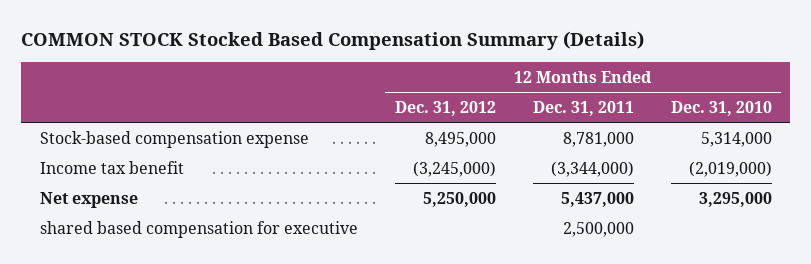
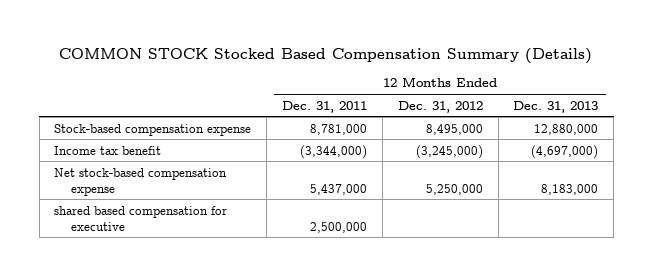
- | 12 Months Ended Dec. 31, 2012 | 12 Months Ended Dec. 31, 2011 | 12 Months Ended Dec. 31, 2010
+ | 12 Months Ended Dec. 31, 2011 | 12 Months Ended Dec. 31, 2012 | 12 Months Ended Dec. 31, 2013
- Net expense | 5,250,000 | 5,437,000 | 3,295,000
+ Net stock-based compensation expense | 5,437,000 | 5,250,000 | 8,183,000

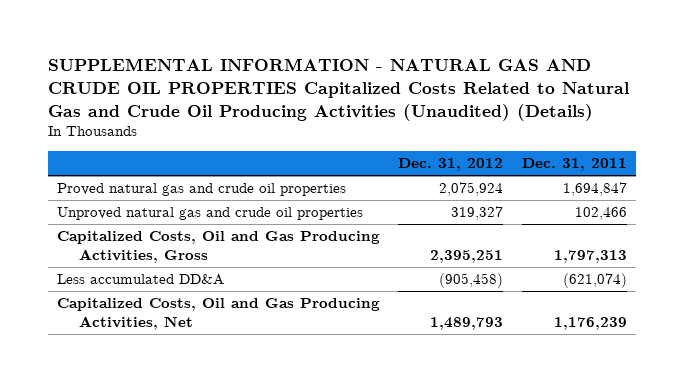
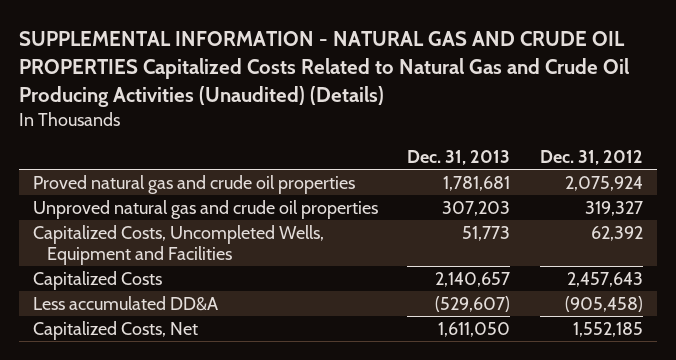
- | Dec. 31, 2012 | Dec. 31, 2011
+ | Dec. 31, 2013 | Dec. 31, 2012
- Capitalized Costs, Oil and Gas Producing Activities, Gross | 2,395,251 | 1,797,313
+ Capitalized Costs, Uncompleted Wells, Equipment and Facilities | 51,773 | 62,392
+ Capitalized Costs | 2,140,657 | 2,457,643
- Capitalized Costs, Oil and Gas Producing Activities, Net | 1,489,793 | 1,176,239
+ Capitalized Costs, Net | 1,611,050 | 1,552,185

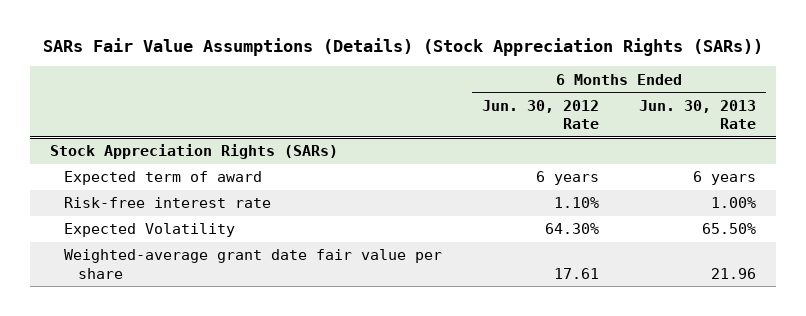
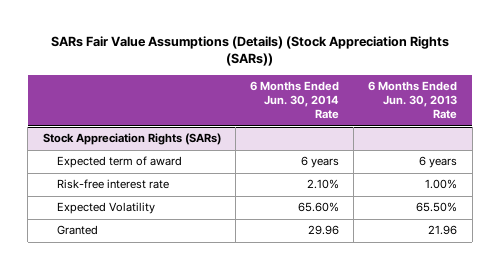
- | 6 Months Ended Jun. 30, 2012 Rate | 6 Months Ended Jun. 30, 2013 Rate
+ | 6 Months Ended Jun. 30, 2014 Rate | 6 Months Ended Jun. 30, 2013 Rate
@ Stock Appreciation Rights (SARs)
- Weighted-average grant date fair value per share | 17.61 | 21.96
+ Granted | 29.96 | 21.96

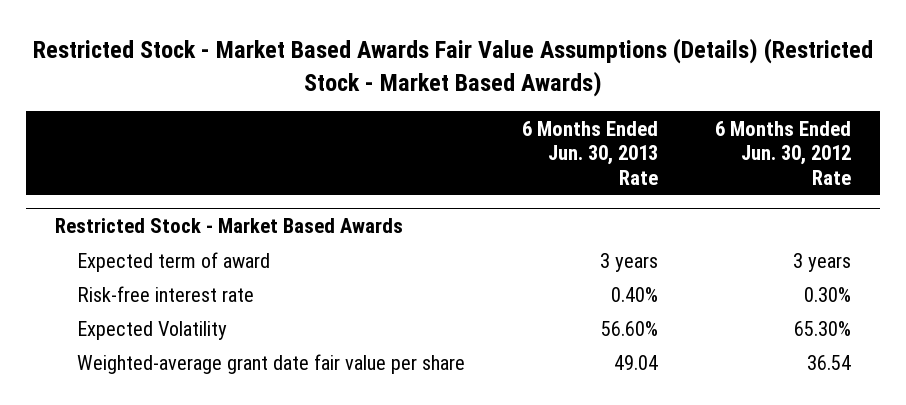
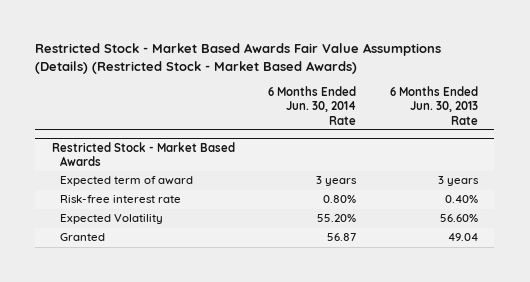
- | 6 Months Ended Jun. 30, 2013 Rate | 6 Months Ended Jun. 30, 2012 Rate
+ | 6 Months Ended Jun. 30, 2014 Rate | 6 Months Ended Jun. 30, 2013 Rate
@ Restricted Stock - Market Based Awards
- Weighted-average grant date fair value per share | 49.04 | 36.54
+ Granted | 56.87 | 49.04

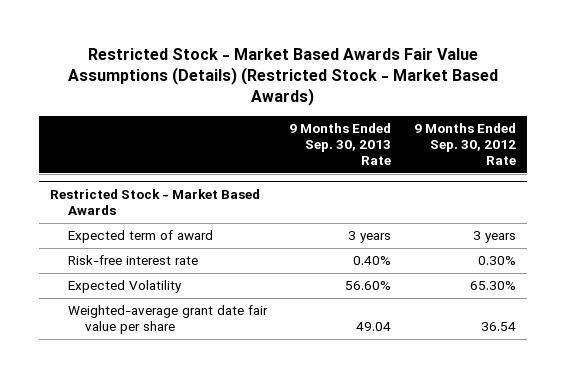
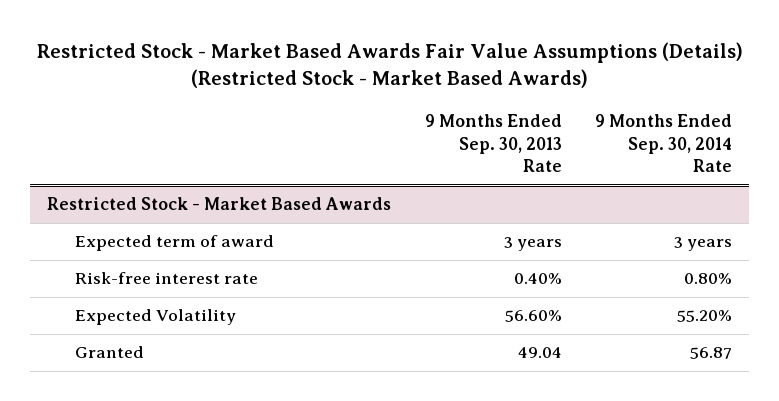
- | 9 Months Ended Sep. 30, 2013 Rate | 9 Months Ended Sep. 30, 2012 Rate
+ | 9 Months Ended Sep. 30, 2013 Rate | 9 Months Ended Sep. 30, 2014 Rate
@ Restricted Stock - Market Based Awards
- Weighted-average grant date fair value per share | 49.04 | 36.54
+ Granted | 49.04 | 56.87

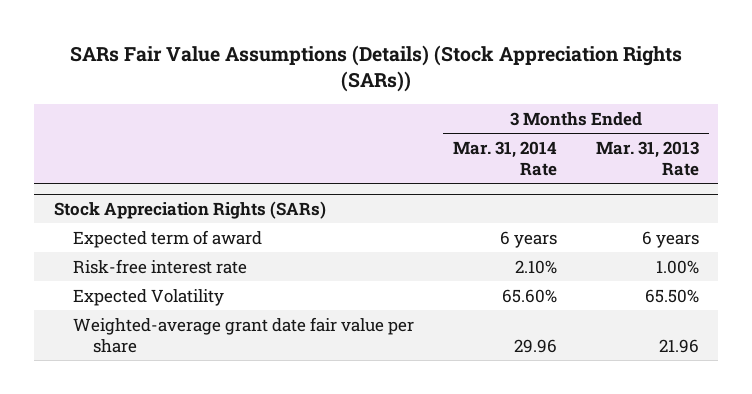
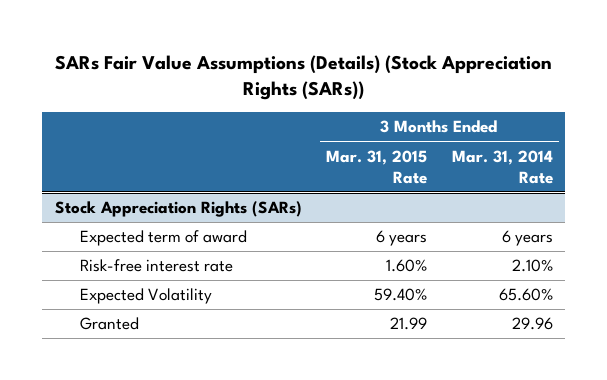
- | 3 Months Ended Mar. 31, 2014 Rate | 3 Months Ended Mar. 31, 2013 Rate
+ | 3 Months Ended Mar. 31, 2015 Rate | 3 Months Ended Mar. 31, 2014 Rate
@ Stock Appreciation Rights (SARs)
- Weighted-average grant date fair value per share | 29.96 | 21.96
+ Granted | 21.99 | 29.96

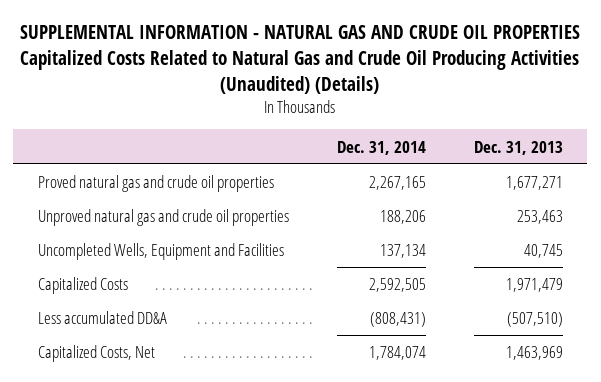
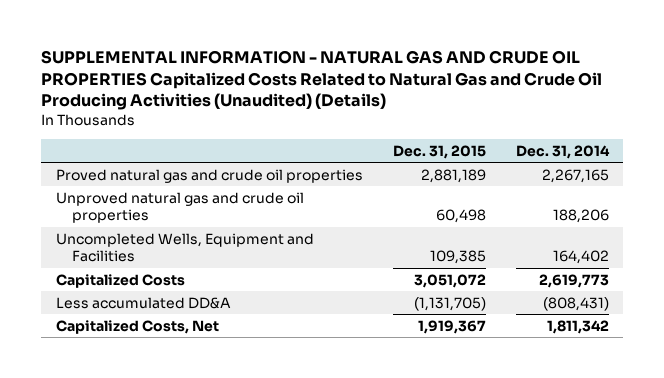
- | Dec. 31, 2014 | Dec. 31, 2013
+ | Dec. 31, 2015 | Dec. 31, 2014
- Uncompleted Wells, Equipment and Facilities | 137,134 | 40,745
- Capitalized Costs | 2,592,505 | 1,971,479
+ Uncompleted Wells, Equipment and Facilities | 109,385 | 164,402
+ Capitalized Costs | 3,051,072 | 2,619,773
- Capitalized Costs, Net | 1,784,074 | 1,463,969
+ Capitalized Costs, Net | 1,919,367 | 1,811,342

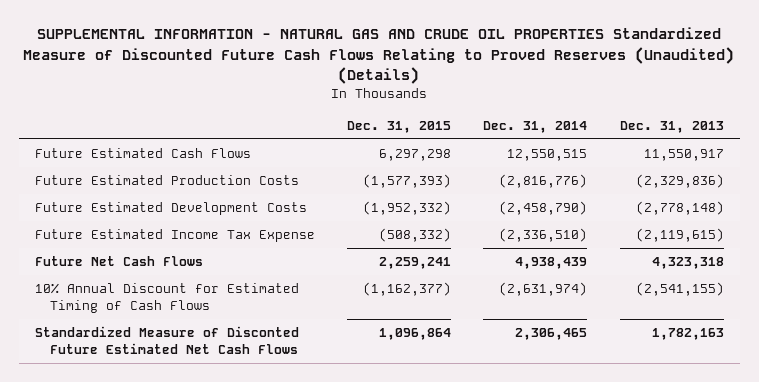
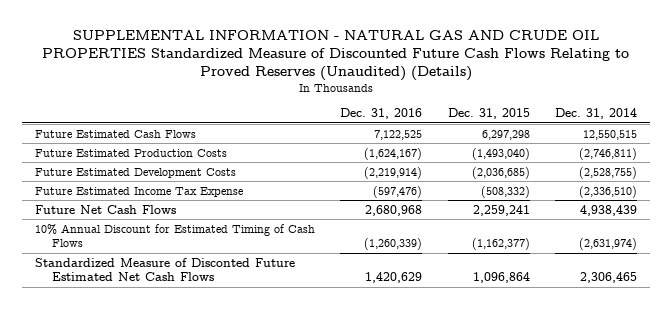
- | Dec. 31, 2015 | Dec. 31, 2014 | Dec. 31, 2013
+ | Dec. 31, 2016 | Dec. 31, 2015 | Dec. 31, 2014
- Future Estimated Production Costs | (1,577,393) | (2,816,776) | (2,329,836)
- Future Estimated Development Costs | (1,952,332) | (2,458,790) | (2,778,148)
+ Future Estimated Production Costs | (1,624,167) | (1,493,040) | (2,746,811)
+ Future Estimated Development Costs | (2,219,914) | (2,036,685) | (2,528,755)

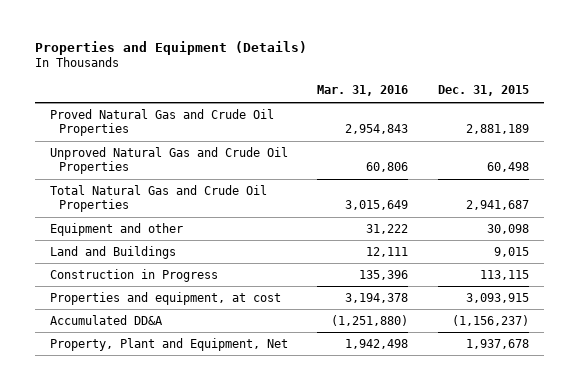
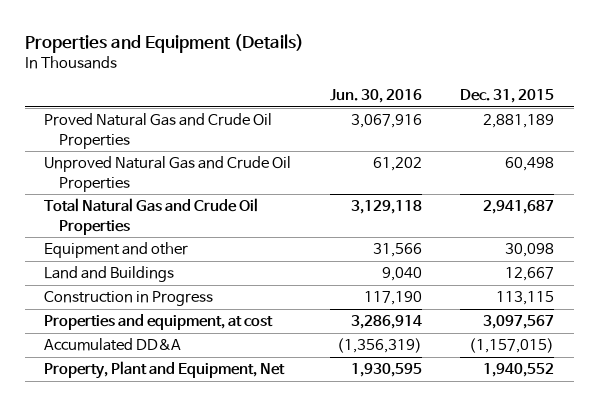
- | Mar. 31, 2016 | Dec. 31, 2015
+ | Jun. 30, 2016 | Dec. 31, 2015
- Land and Buildings | 12,111 | 9,015
+ Land and Buildings | 9,040 | 12,667
- Properties and equipment, at cost | 3,194,378 | 3,093,915
- Accumulated DD&A | (1,251,880) | (1,156,237)
- Property, Plant and Equipment, Net | 1,942,498 | 1,937,678
+ Properties and equipment, at cost | 3,286,914 | 3,097,567
+ Accumulated DD&A | (1,356,319) | (1,157,015)
+ Property, Plant and Equipment, Net | 1,930,595 | 1,940,552

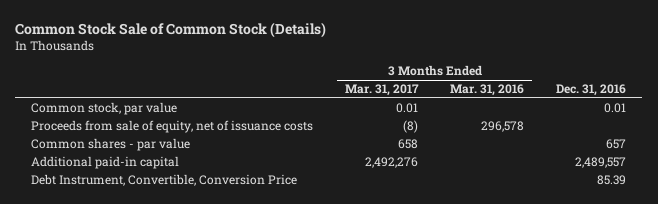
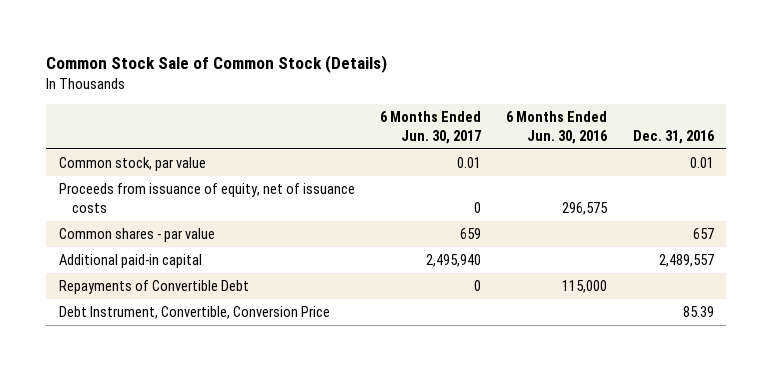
- | 3 Months Ended Mar. 31, 2017 | 3 Months Ended Mar. 31, 2016 | Dec. 31, 2016
+ | 6 Months Ended Jun. 30, 2017 | 6 Months Ended Jun. 30, 2016 | Dec. 31, 2016
- Proceeds from sale of equity, net of issuance costs | (8) | 296,578 |
+ Proceeds from issuance of equity, net of issuance costs | 0 | 296,575 |
+ Repayments of Convertible Debt | 0 | 115,000 |

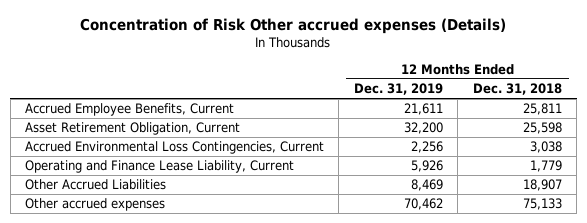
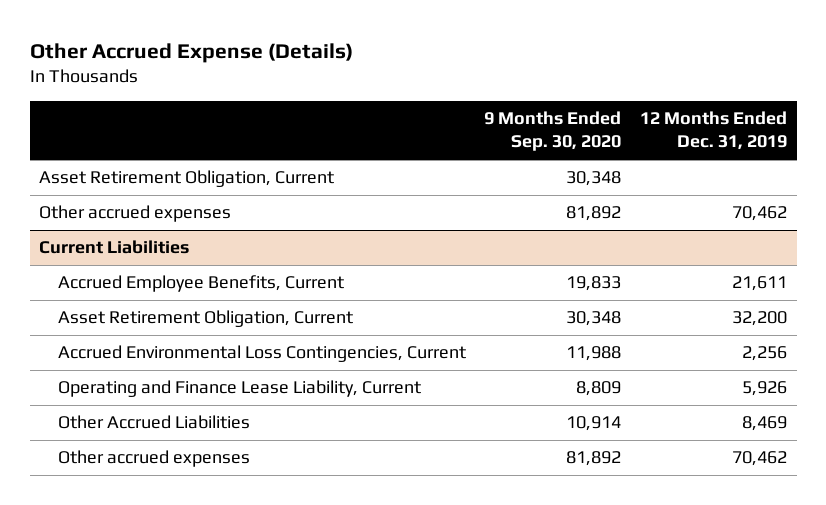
- Concentration of Risk Other accrued expenses (Details)
+ Other Accrued Expense (Details)
- | 12 Months Ended Dec. 31, 2019 | 12 Months Ended Dec. 31, 2018
+ | 9 Months Ended Sep. 30, 2020 | 12 Months Ended Dec. 31, 2019
+ Asset Retirement Obligation, Current | 30,348 |
+ Other accrued expenses | 81,892 | 70,462
+ Current Liabilities

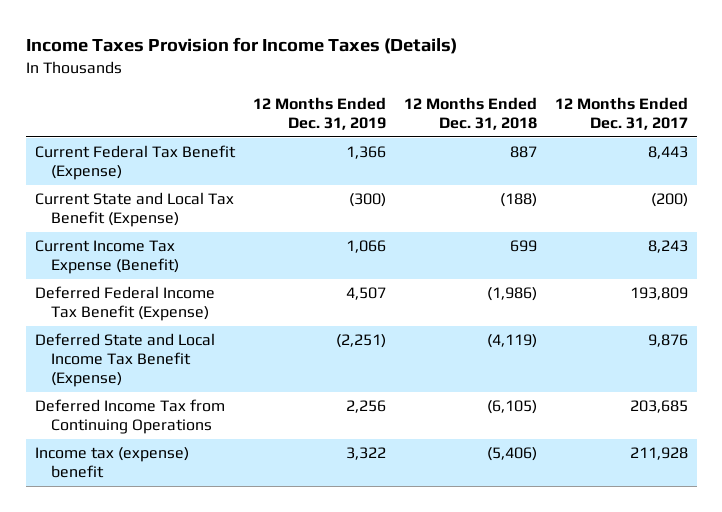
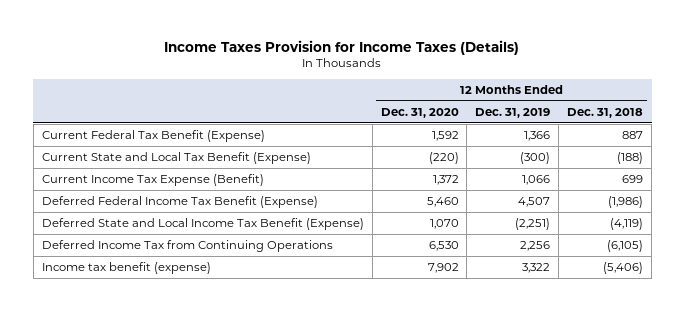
- | 12 Months Ended Dec. 31, 2019 | 12 Months Ended Dec. 31, 2018 | 12 Months Ended Dec. 31, 2017
+ | 12 Months Ended Dec. 31, 2020 | 12 Months Ended Dec. 31, 2019 | 12 Months Ended Dec. 31, 2018
- Income tax (expense) benefit | 3,322 | (5,406) | 211,928
+ Income tax benefit (expense) | 7,902 | 3,322 | (5,406)

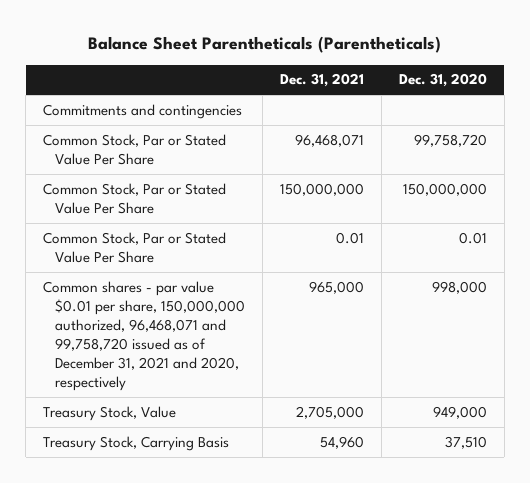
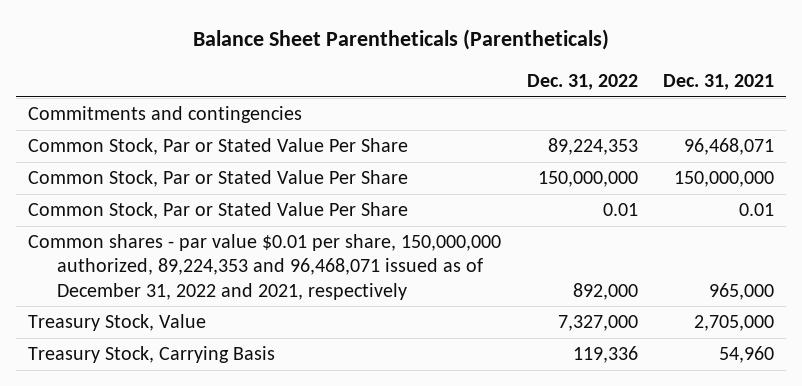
- | Dec. 31, 2021 | Dec. 31, 2020
+ | Dec. 31, 2022 | Dec. 31, 2021
- Common shares - par value $0.01 per share, 150,000,000 authorized, 96,468,071 and 99,758,720 issued as of December 31, 2021 and 2020, respectively | 965,000 | 998,000
+ Common shares - par value $0.01 per share, 150,000,000 authorized, 89,224,353 and 96,468,071 issued as of December 31, 2022 and 2021, respectively | 892,000 | 965,000

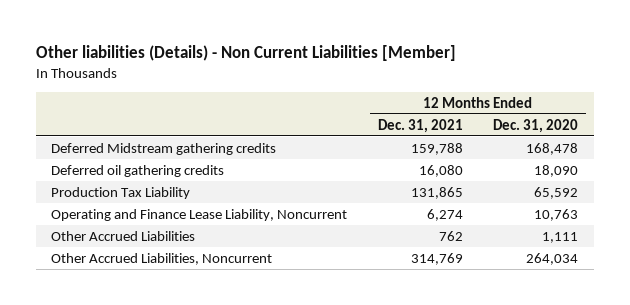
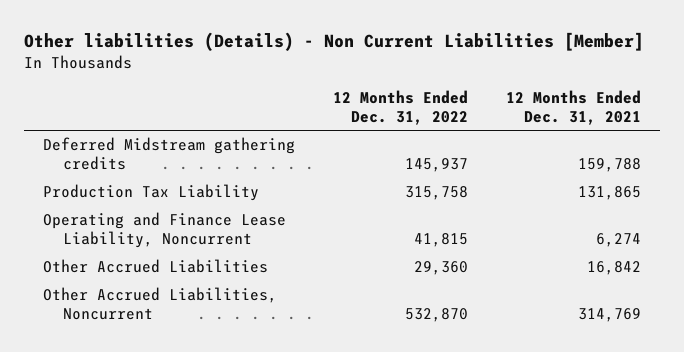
- | 12 Months Ended Dec. 31, 2021 | 12 Months Ended Dec. 31, 2020
+ | 12 Months Ended Dec. 31, 2022 | 12 Months Ended Dec. 31, 2021
- Deferred oil gathering credits | 16,080 | 18,090
- Other Accrued Liabilities | 762 | 1,111
+ Other Accrued Liabilities | 29,360 | 16,842

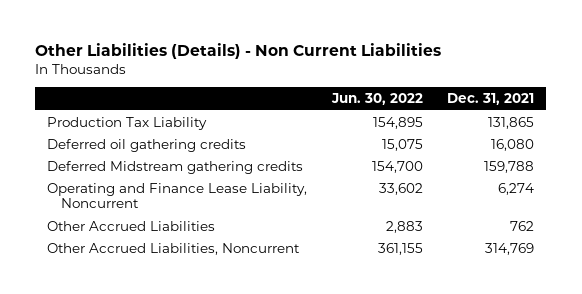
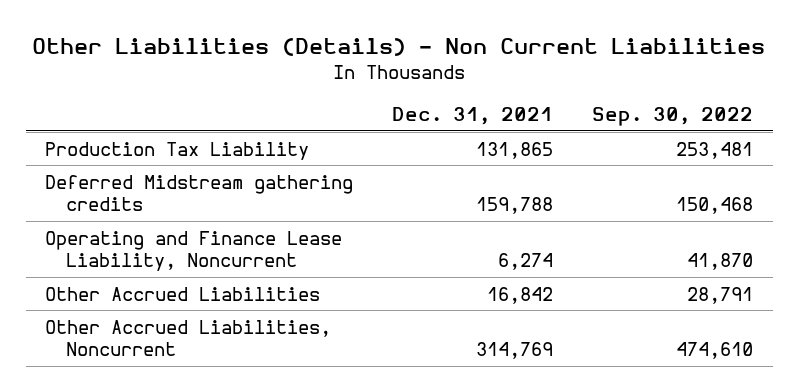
- | Jun. 30, 2022 | Dec. 31, 2021
+ | Dec. 31, 2021 | Sep. 30, 2022
- Deferred oil gathering credits | 15,075 | 16,080
- Other Accrued Liabilities | 2,883 | 762
+ Other Accrued Liabilities | 16,842 | 28,791

